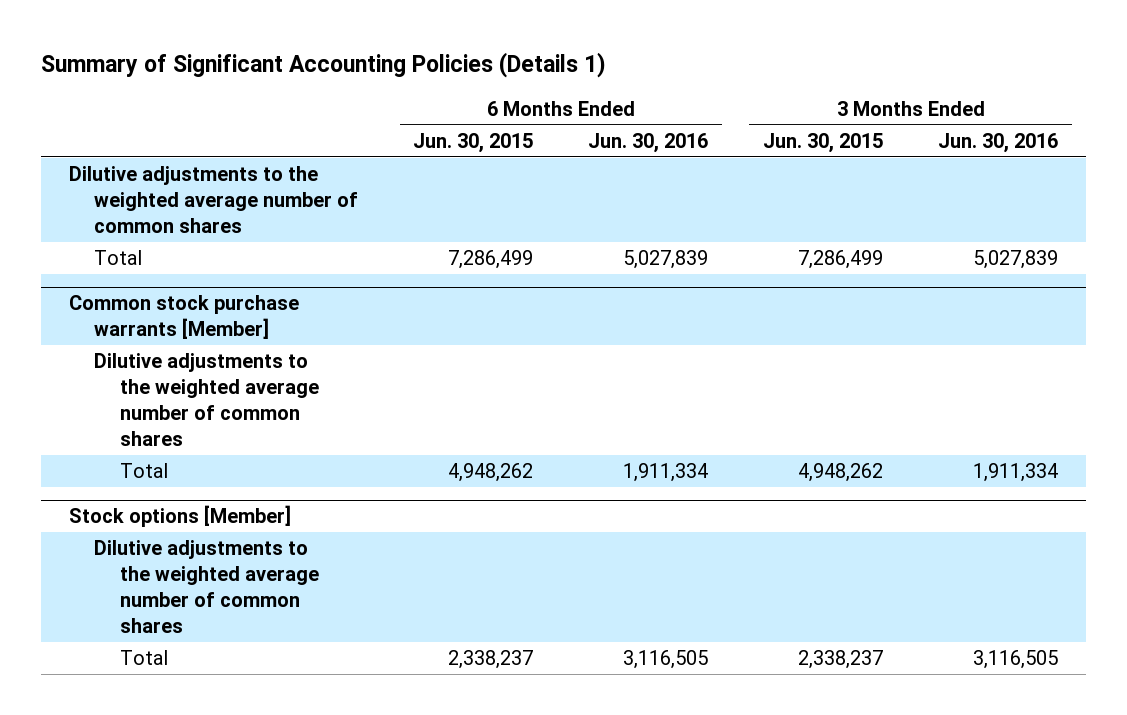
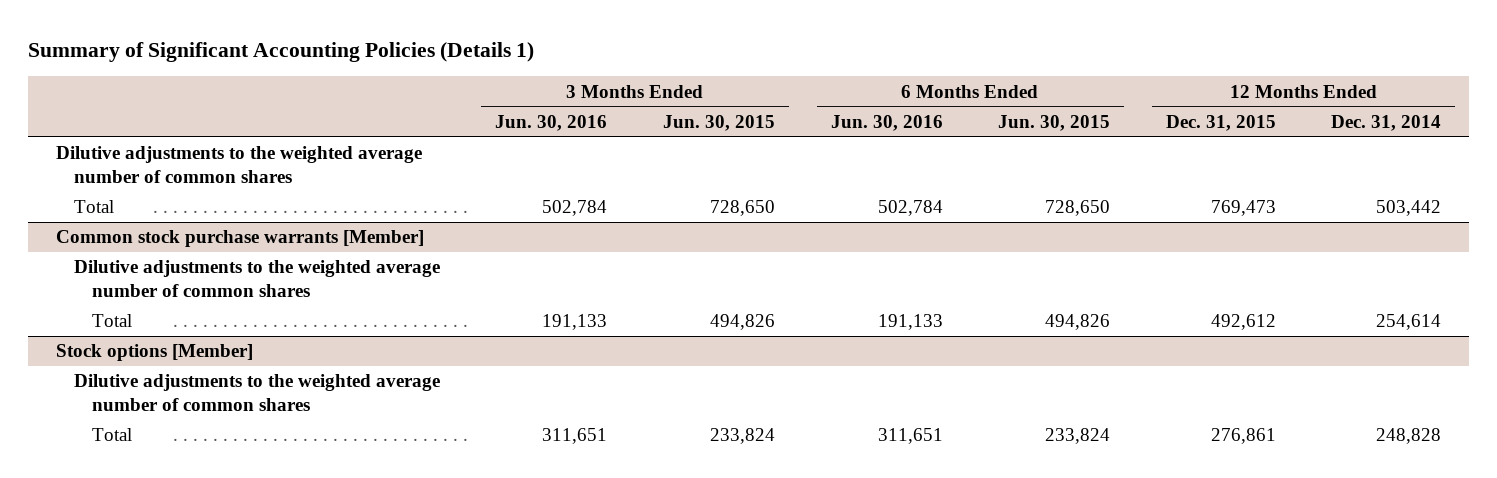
- | 6 Months Ended Jun. 30, 2015 | 6 Months Ended Jun. 30, 2016 | 3 Months Ended Jun. 30, 2015 | 3 Months Ended Jun. 30, 2016
+ | 3 Months Ended Jun. 30, 2016 | 3 Months Ended Jun. 30, 2015 | 6 Months Ended Jun. 30, 2016 | 6 Months Ended Jun. 30, 2015 | 12 Months Ended Dec. 31, 2015 | 12 Months Ended Dec. 31, 2014
- Total | 7,286,499 | 5,027,839 | 7,286,499 | 5,027,839
+ Total | 502,784 | 728,650 | 502,784 | 728,650 | 769,473 | 503,442
@ Common stock purchase warrants [Member]
- Total | 4,948,262 | 1,911,334 | 4,948,262 | 1,911,334
+ Total | 191,133 | 494,826 | 191,133 | 494,826 | 492,612 | 254,614
@ Stock options [Member]
- Total | 2,338,237 | 3,116,505 | 2,338,237 | 3,116,505
+ Total | 311,651 | 233,824 | 311,651 | 233,824 | 276,861 | 248,828

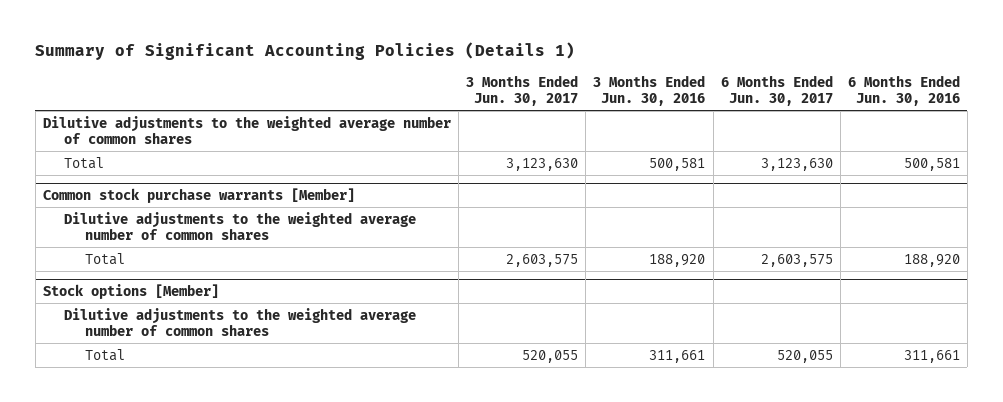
- | 3 Months Ended Jun. 30, 2016 | 3 Months Ended Jun. 30, 2015 | 6 Months Ended Jun. 30, 2016 | 6 Months Ended Jun. 30, 2015 | 12 Months Ended Dec. 31, 2015 | 12 Months Ended Dec. 31, 2014
+ | 3 Months Ended Jun. 30, 2017 | 3 Months Ended Jun. 30, 2016 | 6 Months Ended Jun. 30, 2017 | 6 Months Ended Jun. 30, 2016
- Total | 502,784 | 728,650 | 502,784 | 728,650 | 769,473 | 503,442
+ Total | 3,123,630 | 500,581 | 3,123,630 | 500,581
@ Common stock purchase warrants [Member]
- Total | 191,133 | 494,826 | 191,133 | 494,826 | 492,612 | 254,614
+ Total | 2,603,575 | 188,920 | 2,603,575 | 188,920
@ Stock options [Member]
- Total | 311,651 | 233,824 | 311,651 | 233,824 | 276,861 | 248,828
+ Total | 520,055 | 311,661 | 520,055 | 311,661

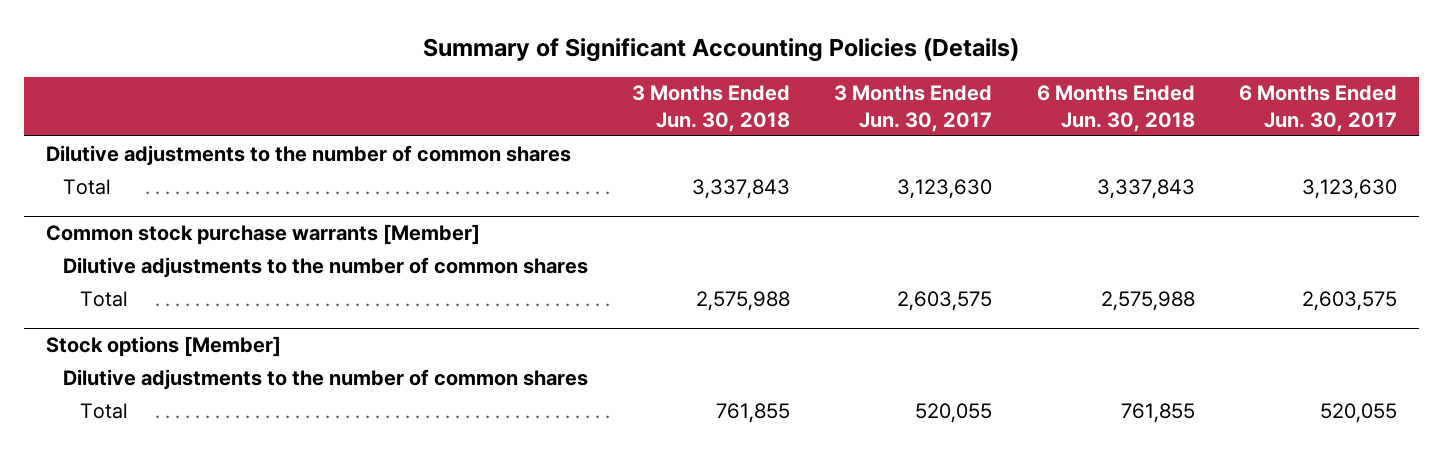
- Summary of Significant Accounting Policies (Details 1)
+ Summary of Significant Accounting Policies (Details)
- | 3 Months Ended Jun. 30, 2017 | 3 Months Ended Jun. 30, 2016 | 6 Months Ended Jun. 30, 2017 | 6 Months Ended Jun. 30, 2016
+ | 3 Months Ended Jun. 30, 2018 | 3 Months Ended Jun. 30, 2017 | 6 Months Ended Jun. 30, 2018 | 6 Months Ended Jun. 30, 2017
- Dilutive adjustments to the weighted average number of common shares
+ Dilutive adjustments to the number of common shares
@ Common stock purchase warrants [Member]
- Dilutive adjustments to the weighted average number of common shares
+ Dilutive adjustments to the number of common shares
@ Stock options [Member]
- Dilutive adjustments to the weighted average number of common shares
+ Dilutive adjustments to the number of common shares

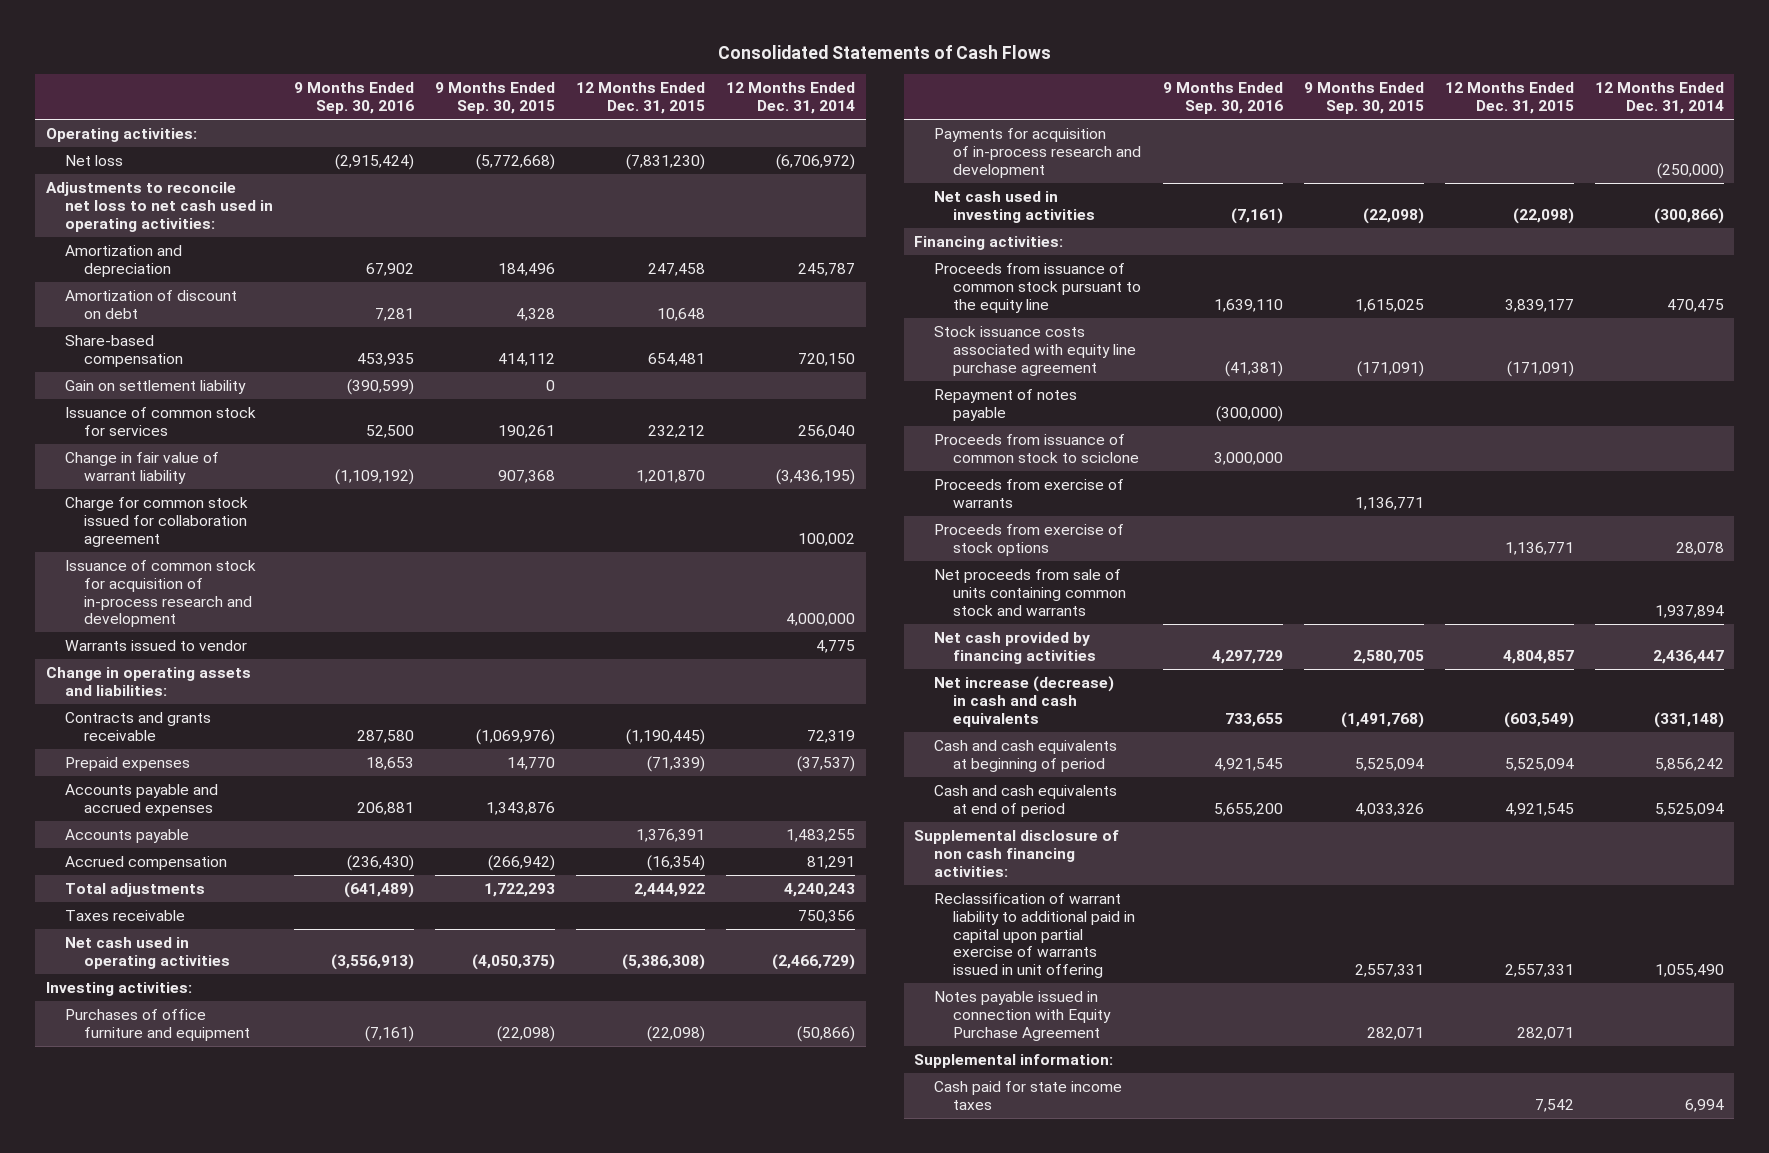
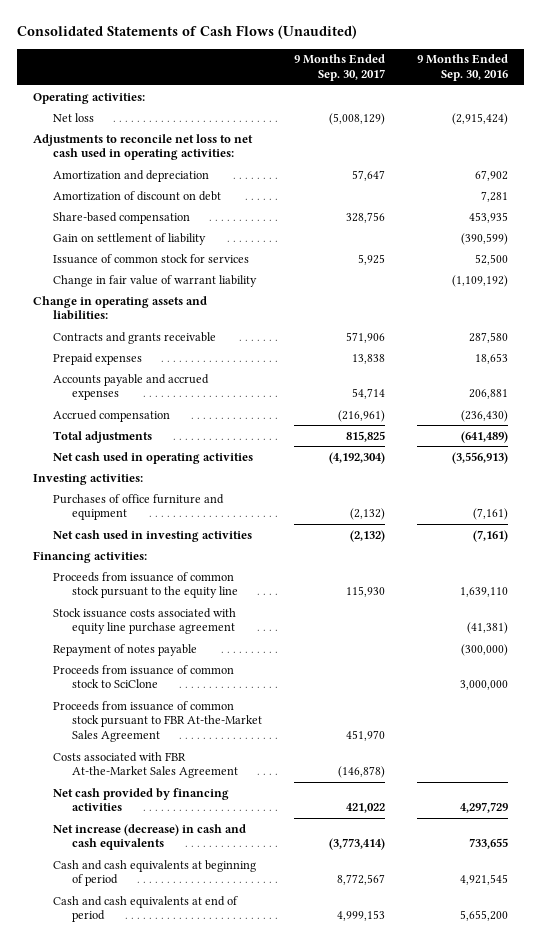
- Consolidated Statements of Cash Flows
+ Consolidated Statements of Cash Flows (Unaudited)
- | 9 Months Ended Sep. 30, 2016 | 9 Months Ended Sep. 30, 2015 | 12 Months Ended Dec. 31, 2015 | 12 Months Ended Dec. 31, 2014
+ | 9 Months Ended Sep. 30, 2017 | 9 Months Ended Sep. 30, 2016
- Gain on settlement liability | (390,599) | 0 | |
+ Gain on settlement of liability | | (390,599)
- Charge for common stock issued for collaboration agreement | | | | 100,002
- Issuance of common stock for acquisition of in-process research and development | | | | 4,000,000
- Warrants issued to vendor | | | | 4,775
- Accounts payable | | | 1,376,391 | 1,483,255
- Taxes receivable | | | | 750,356
- Payments for acquisition of in-process research and development | | | | (250,000)
- Proceeds from issuance of common stock to sciclone | 3,000,000 | | |
- Proceeds from exercise of warrants | | 1,136,771 | |
- Proceeds from exercise of stock options | | | 1,136,771 | 28,078
- Net proceeds from sale of units containing common stock and warrants | | | | 1,937,894
+ Proceeds from issuance of common stock to SciClone | | 3,000,000
+ Proceeds from issuance of common stock pursuant to FBR At-the-Market Sales Agreement | 451,970 |
+ Costs associated with FBR At-the-Market Sales Agreement | (146,878) |
- Supplemental disclosure of non cash financing activities:
- Reclassification of warrant liability to additional paid in capital upon partial exercise of warrants issued in unit offering | | 2,557,331 | 2,557,331 | 1,055,490
- Notes payable issued in connection with Equity Purchase Agreement | | 282,071 | 282,071 |
- Supplemental information:
- Cash paid for state income taxes | | | 7,542 | 6,994

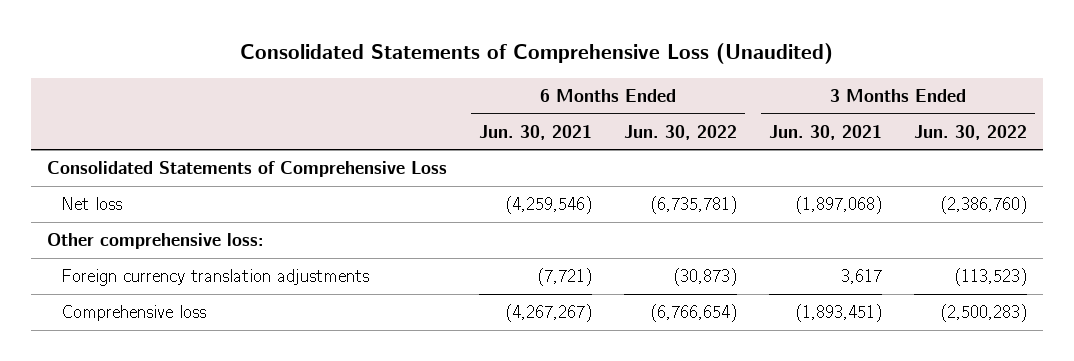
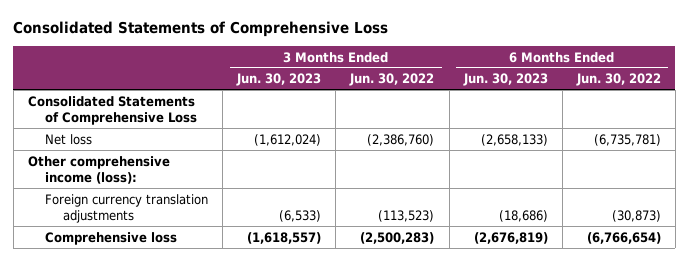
- Consolidated Statements of Comprehensive Loss (Unaudited)
+ Consolidated Statements of Comprehensive Loss
- | 6 Months Ended Jun. 30, 2021 | 6 Months Ended Jun. 30, 2022 | 3 Months Ended Jun. 30, 2021 | 3 Months Ended Jun. 30, 2022
+ | 3 Months Ended Jun. 30, 2023 | 3 Months Ended Jun. 30, 2022 | 6 Months Ended Jun. 30, 2023 | 6 Months Ended Jun. 30, 2022
- Other comprehensive loss:
+ Other comprehensive income (loss):

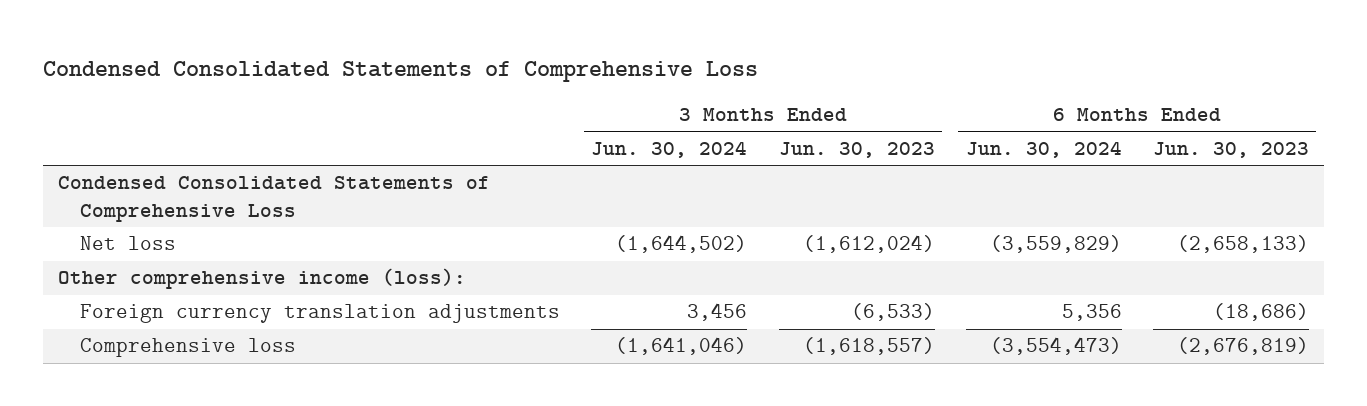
- Consolidated Statements of Comprehensive Loss
+ Condensed Consolidated Statements of Comprehensive Loss
- | 3 Months Ended Jun. 30, 2023 | 3 Months Ended Jun. 30, 2022 | 6 Months Ended Jun. 30, 2023 | 6 Months Ended Jun. 30, 2022
+ | 3 Months Ended Jun. 30, 2024 | 3 Months Ended Jun. 30, 2023 | 6 Months Ended Jun. 30, 2024 | 6 Months Ended Jun. 30, 2023
- Consolidated Statements of Comprehensive Loss
+ Condensed Consolidated Statements of Comprehensive Loss

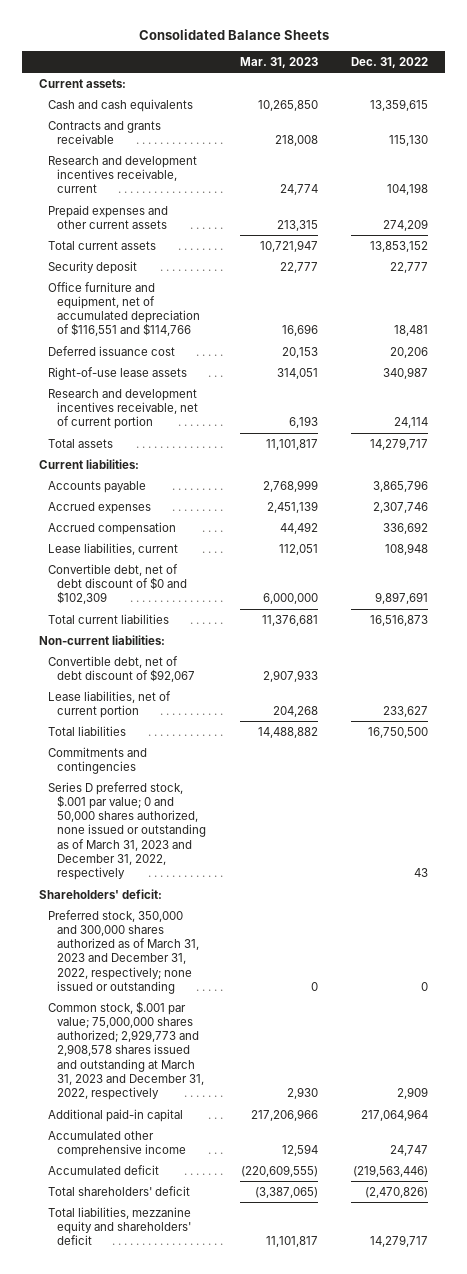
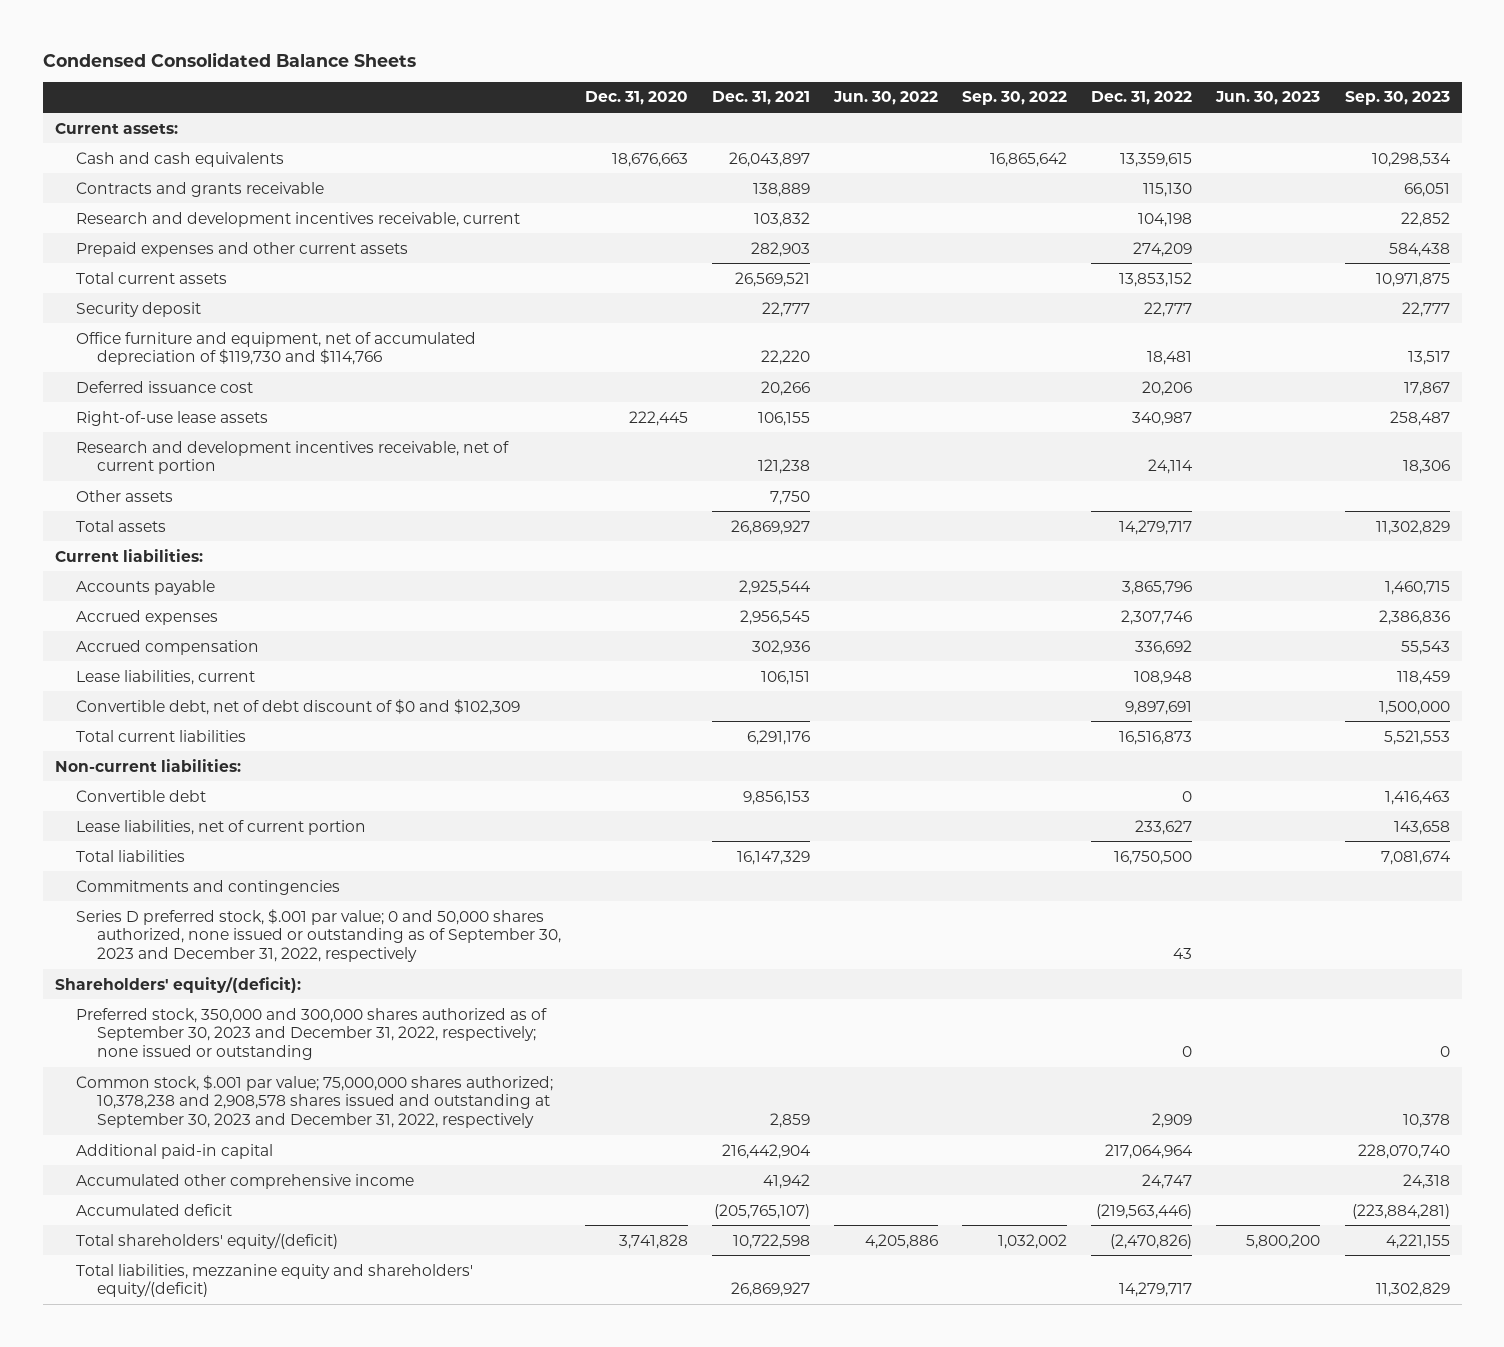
- Consolidated Balance Sheets
+ Condensed Consolidated Balance Sheets
- | Mar. 31, 2023 | Dec. 31, 2022
+ | Dec. 31, 2020 | Dec. 31, 2021 | Jun. 30, 2022 | Sep. 30, 2022 | Dec. 31, 2022 | Jun. 30, 2023 | Sep. 30, 2023
- Office furniture and equipment, net of accumulated depreciation of $116,551 and $114,766 | 16,696 | 18,481
+ Office furniture and equipment, net of accumulated depreciation of $119,730 and $114,766 | | 22,220 | | | 18,481 | | 13,517
+ Other assets | | 7,750 | | | | |
- Convertible debt, net of debt discount of $92,067 | 2,907,933 |
+ Convertible debt | | 9,856,153 | | | 0 | | 1,416,463
- Series D preferred stock, $.001 par value; 0 and 50,000 shares authorized, none issued or outstanding as of March 31, 2023 and December 31, 2022, respectively | | 43
- Shareholders' deficit:
- Preferred stock, 350,000 and 300,000 shares authorized as of March 31, 2023 and December 31, 2022, respectively; none issued or outstanding | 0 | 0
- Common stock, $.001 par value; 75,000,000 shares authorized; 2,929,773 and 2,908,578 shares issued and outstanding at March 31, 2023 and December 31, 2022, respectively | 2,930 | 2,909
+ Series D preferred stock, $.001 par value; 0 and 50,000 shares authorized, none issued or outstanding as of September 30, 2023 and December 31, 2022, respectively | | | | | 43 | |
+ Shareholders' equity/(deficit):
+ Preferred stock, 350,000 and 300,000 shares authorized as of September 30, 2023 and December 31, 2022, respectively; none issued or outstanding | | | | | 0 | | 0
+ Common stock, $.001 par value; 75,000,000 shares authorized; 10,378,238 and 2,908,578 shares issued and outstanding at September 30, 2023 and December 31, 2022, respectively | | 2,859 | | | 2,909 | | 10,378
- Total shareholders' deficit | (3,387,065) | (2,470,826)
- Total liabilities, mezzanine equity and shareholders' deficit | 11,101,817 | 14,279,717
+ Total shareholders' equity/(deficit) | 3,741,828 | 10,722,598 | 4,205,886 | 1,032,002 | (2,470,826) | 5,800,200 | 4,221,155
+ Total liabilities, mezzanine equity and shareholders' equity/(deficit) | | 26,869,927 | | | 14,279,717 | | 11,302,829

